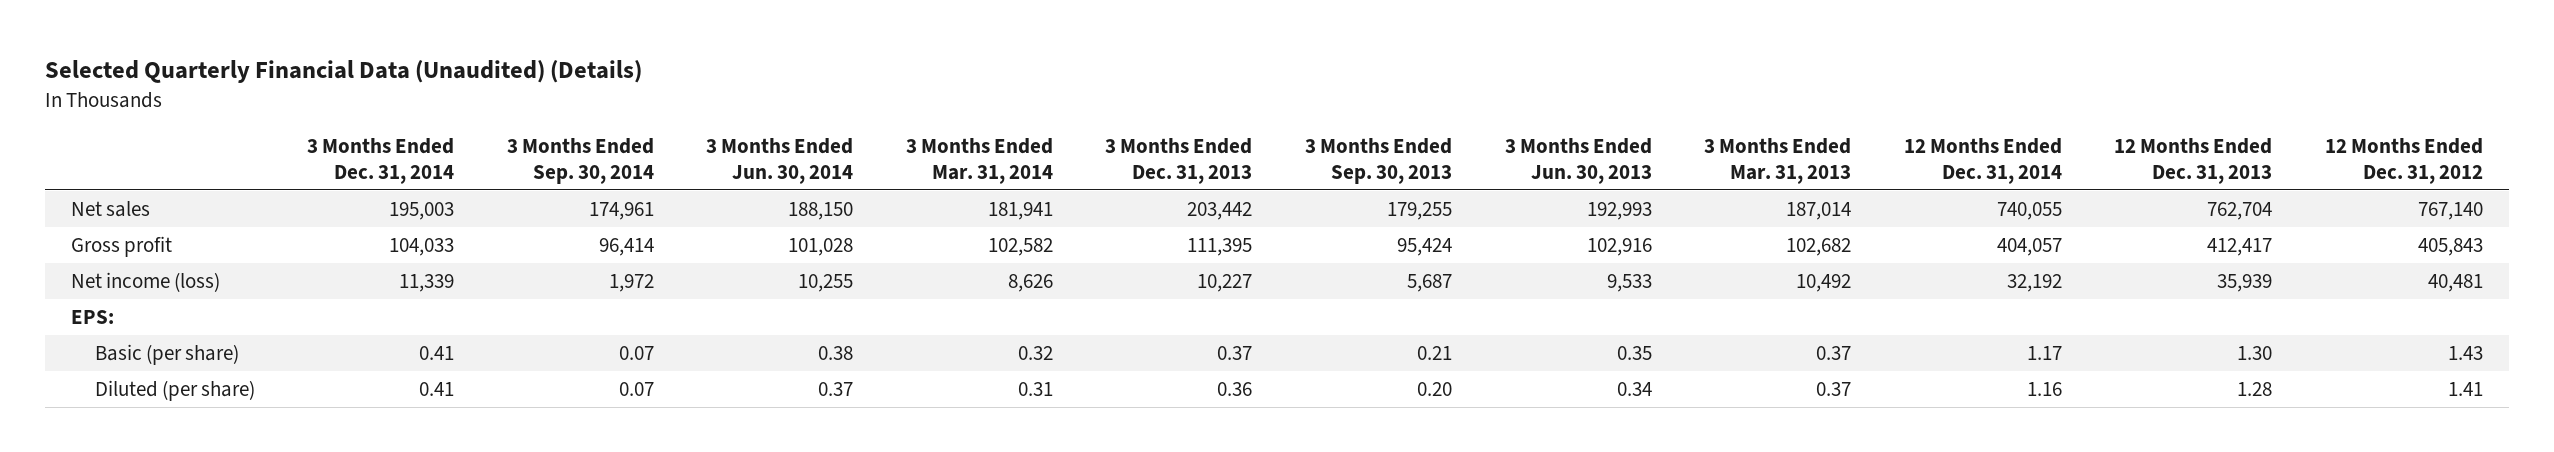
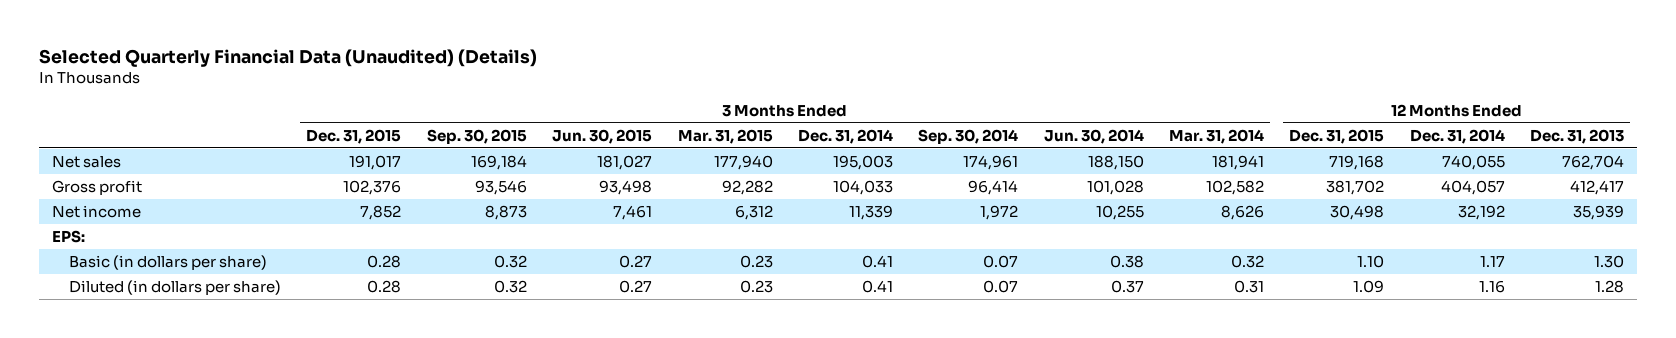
- | 3 Months Ended Dec. 31, 2014 | 3 Months Ended Sep. 30, 2014 | 3 Months Ended Jun. 30, 2014 | 3 Months Ended Mar. 31, 2014 | 3 Months Ended Dec. 31, 2013 | 3 Months Ended Sep. 30, 2013 | 3 Months Ended Jun. 30, 2013 | 3 Months Ended Mar. 31, 2013 | 12 Months Ended Dec. 31, 2014 | 12 Months Ended Dec. 31, 2013 | 12 Months Ended Dec. 31, 2012
+ | 3 Months Ended Dec. 31, 2015 | 3 Months Ended Sep. 30, 2015 | 3 Months Ended Jun. 30, 2015 | 3 Months Ended Mar. 31, 2015 | 3 Months Ended Dec. 31, 2014 | 3 Months Ended Sep. 30, 2014 | 3 Months Ended Jun. 30, 2014 | 3 Months Ended Mar. 31, 2014 | 12 Months Ended Dec. 31, 2015 | 12 Months Ended Dec. 31, 2014 | 12 Months Ended Dec. 31, 2013
- Net income (loss) | 11,339 | 1,972 | 10,255 | 8,626 | 10,227 | 5,687 | 9,533 | 10,492 | 32,192 | 35,939 | 40,481
+ Net income | 7,852 | 8,873 | 7,461 | 6,312 | 11,339 | 1,972 | 10,255 | 8,626 | 30,498 | 32,192 | 35,939
- Basic (per share) | 0.41 | 0.07 | 0.38 | 0.32 | 0.37 | 0.21 | 0.35 | 0.37 | 1.17 | 1.30 | 1.43
- Diluted (per share) | 0.41 | 0.07 | 0.37 | 0.31 | 0.36 | 0.20 | 0.34 | 0.37 | 1.16 | 1.28 | 1.41
+ Basic (in dollars per share) | 0.28 | 0.32 | 0.27 | 0.23 | 0.41 | 0.07 | 0.38 | 0.32 | 1.10 | 1.17 | 1.30
+ Diluted (in dollars per share) | 0.28 | 0.32 | 0.27 | 0.23 | 0.41 | 0.07 | 0.37 | 0.31 | 1.09 | 1.16 | 1.28

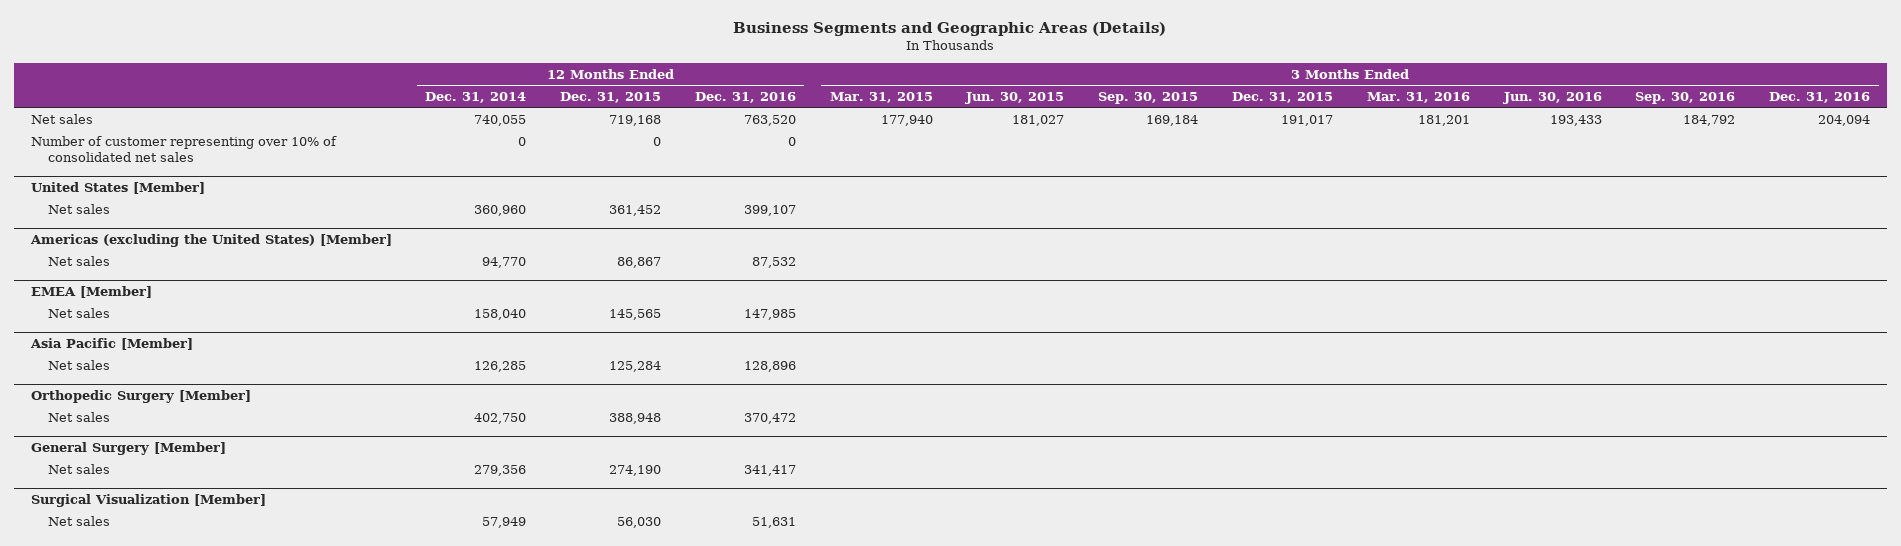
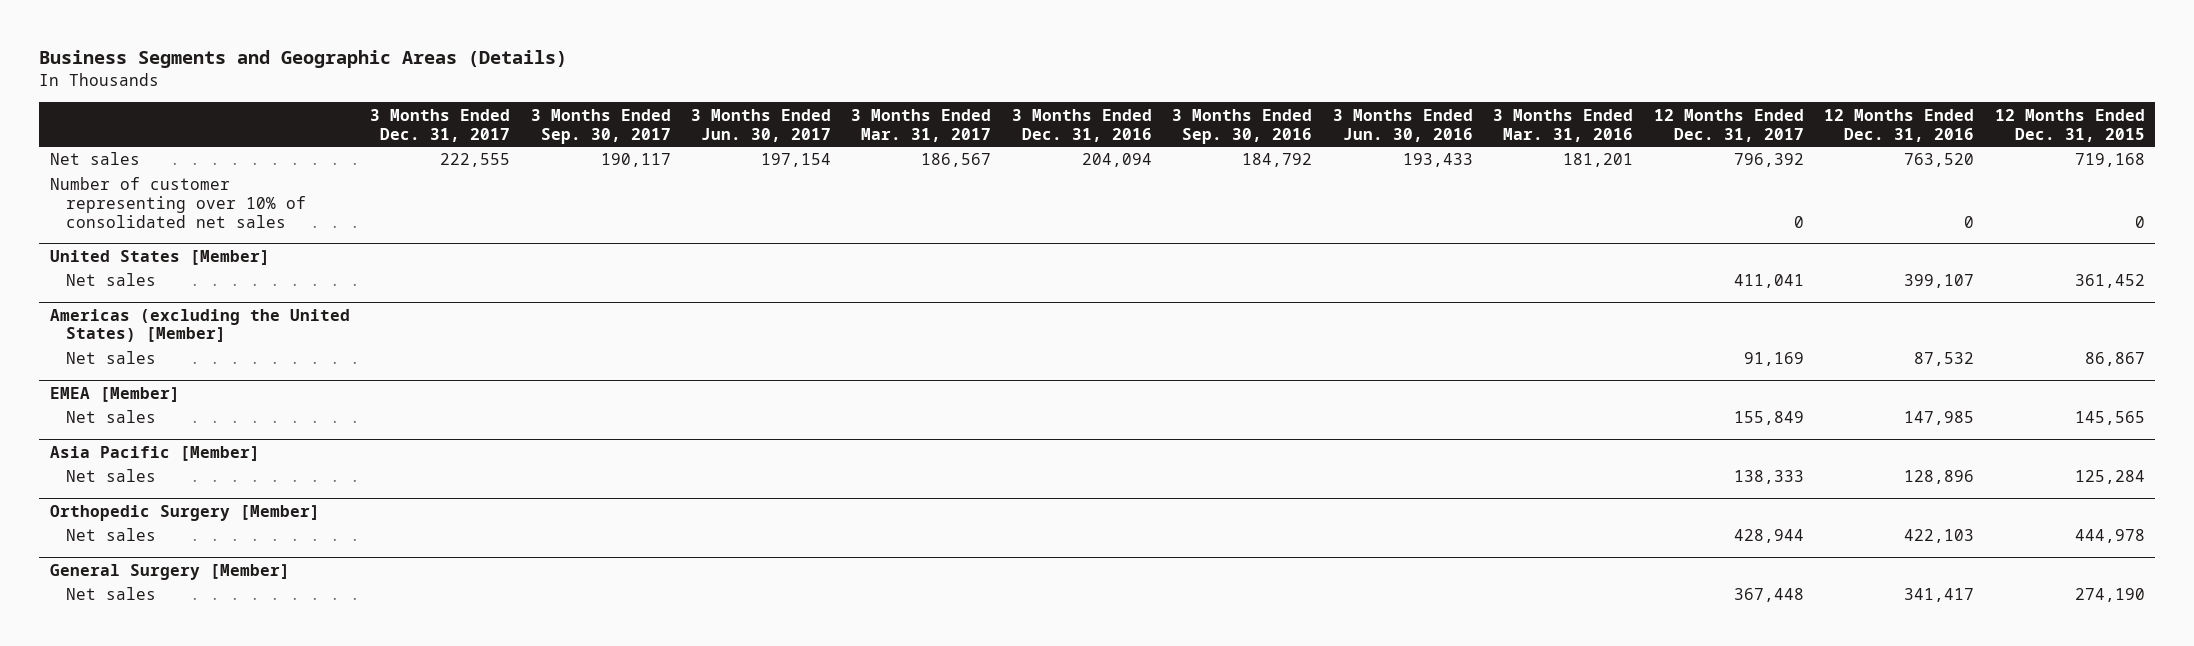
- | 12 Months Ended Dec. 31, 2014 | 12 Months Ended Dec. 31, 2015 | 12 Months Ended Dec. 31, 2016 | 3 Months Ended Mar. 31, 2015 | 3 Months Ended Jun. 30, 2015 | 3 Months Ended Sep. 30, 2015 | 3 Months Ended Dec. 31, 2015 | 3 Months Ended Mar. 31, 2016 | 3 Months Ended Jun. 30, 2016 | 3 Months Ended Sep. 30, 2016 | 3 Months Ended Dec. 31, 2016
+ | 3 Months Ended Dec. 31, 2017 | 3 Months Ended Sep. 30, 2017 | 3 Months Ended Jun. 30, 2017 | 3 Months Ended Mar. 31, 2017 | 3 Months Ended Dec. 31, 2016 | 3 Months Ended Sep. 30, 2016 | 3 Months Ended Jun. 30, 2016 | 3 Months Ended Mar. 31, 2016 | 12 Months Ended Dec. 31, 2017 | 12 Months Ended Dec. 31, 2016 | 12 Months Ended Dec. 31, 2015
@ Orthopedic Surgery [Member]
- Net sales | 402,750 | 388,948 | 370,472 | | | | | | | |
+ Net sales | | | | | | | | | 428,944 | 422,103 | 444,978
- Surgical Visualization [Member]
- Net sales | 57,949 | 56,030 | 51,631 | | | | | | | |

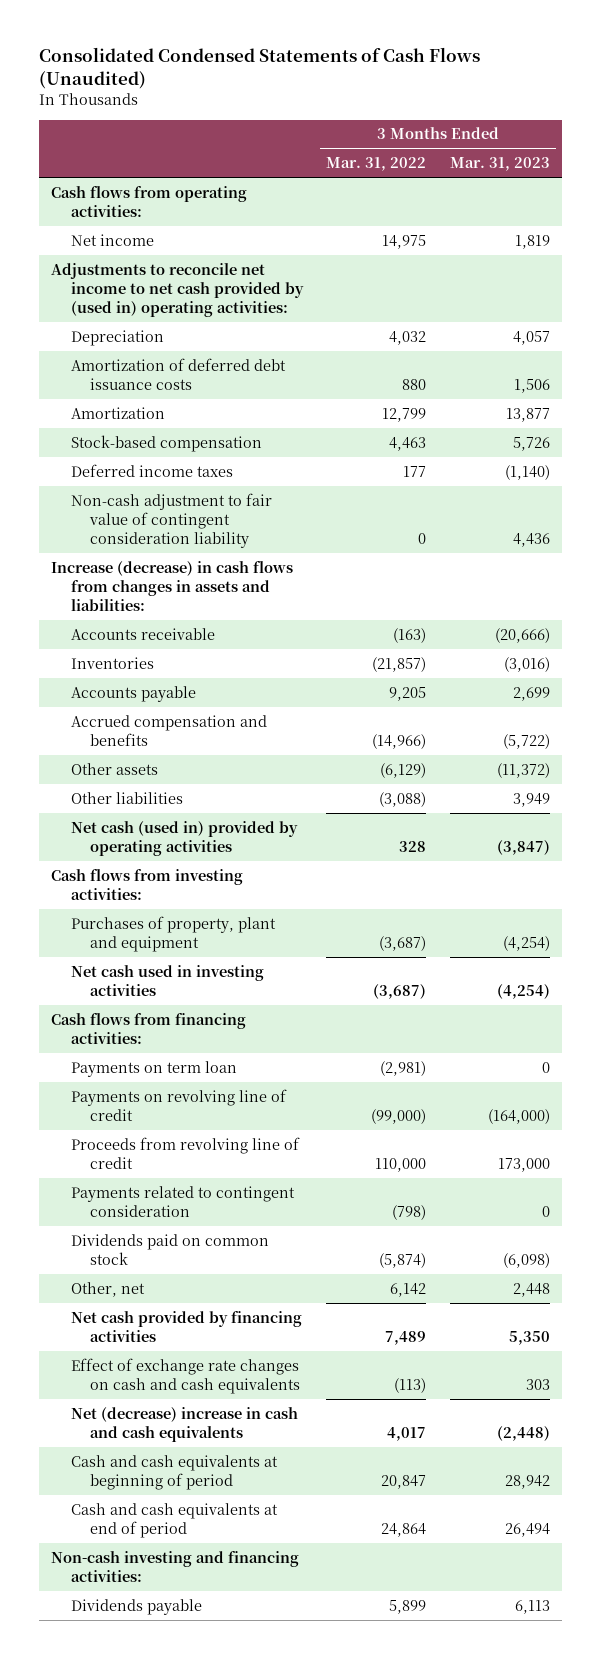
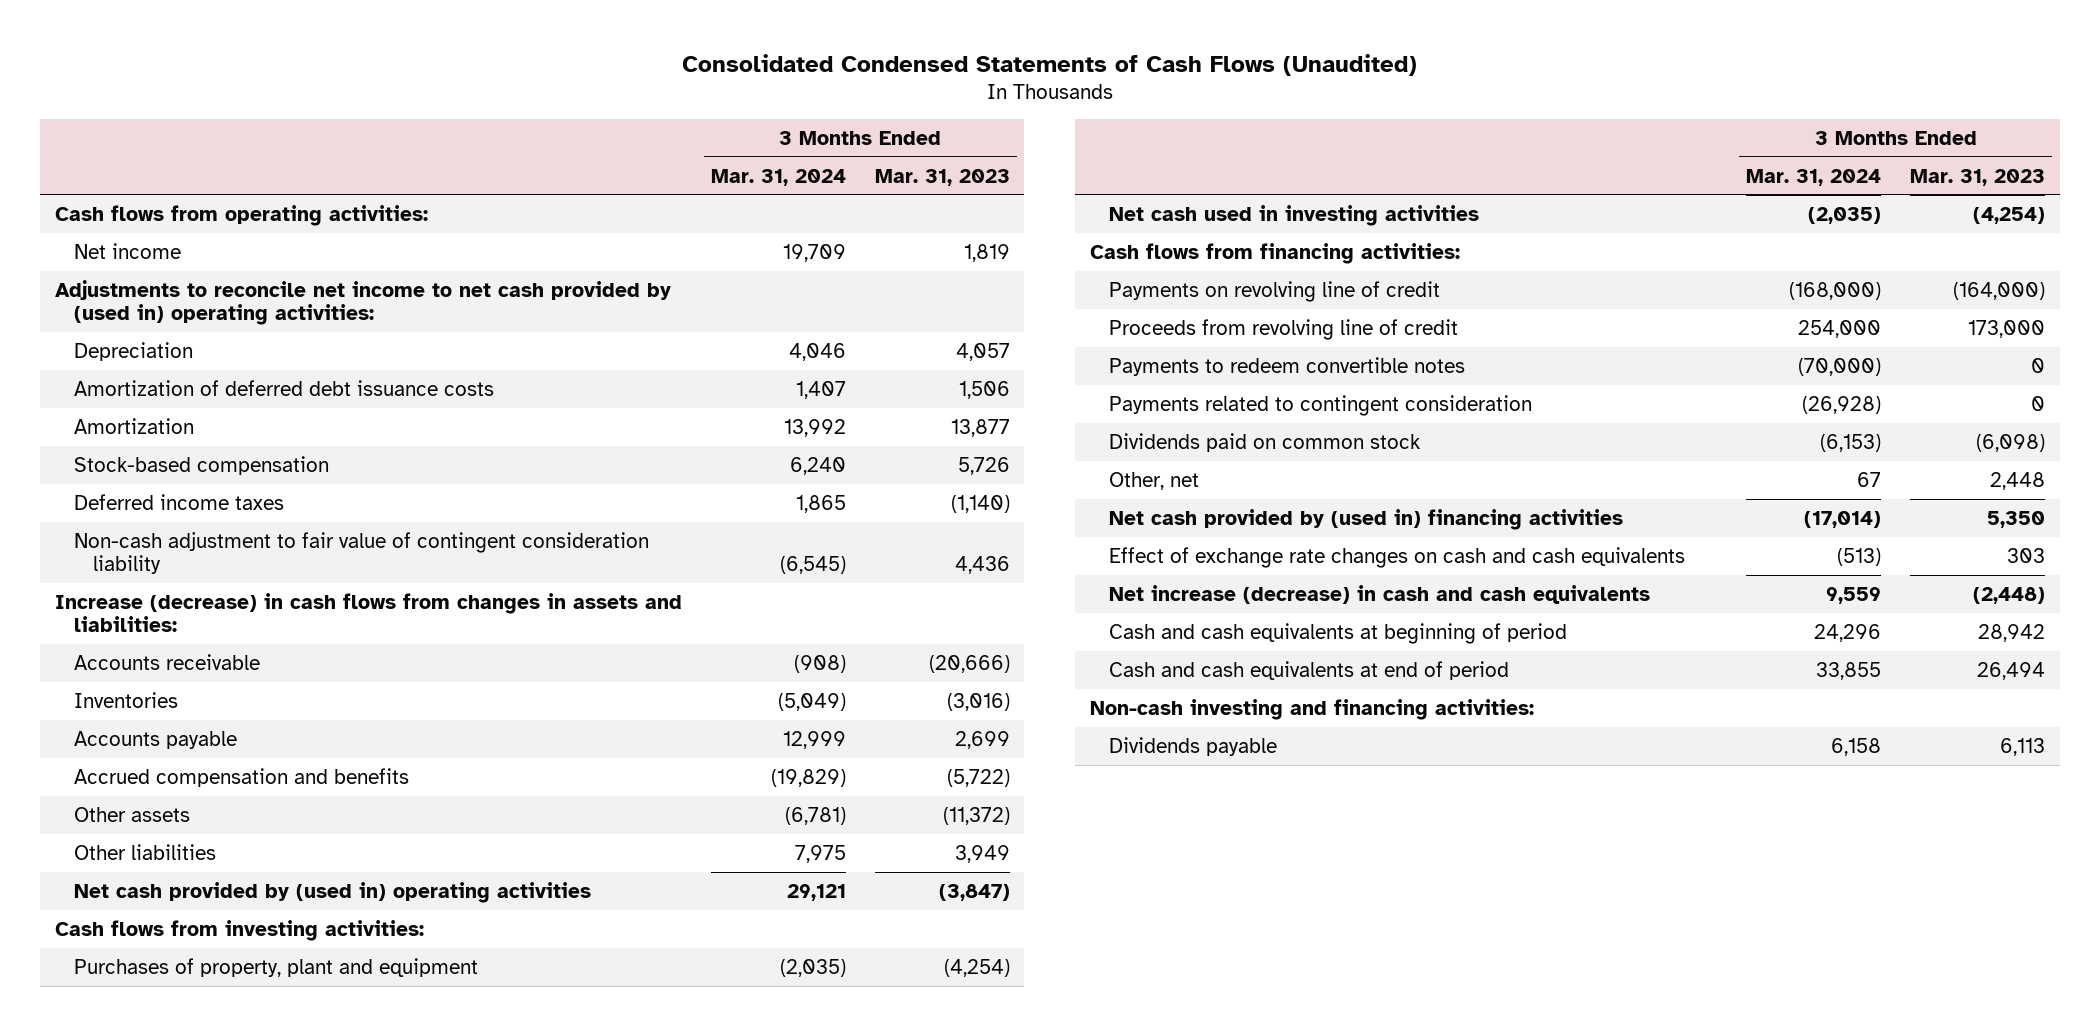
- | 3 Months Ended Mar. 31, 2022 | 3 Months Ended Mar. 31, 2023
+ | 3 Months Ended Mar. 31, 2024 | 3 Months Ended Mar. 31, 2023
- Net cash (used in) provided by operating activities | 328 | (3,847)
+ Net cash provided by (used in) operating activities | 29,121 | (3,847)
- Payments on term loan | (2,981) | 0
+ Payments to redeem convertible notes | (70,000) | 0
- Net cash provided by financing activities | 7,489 | 5,350
+ Net cash provided by (used in) financing activities | (17,014) | 5,350
- Net (decrease) increase in cash and cash equivalents | 4,017 | (2,448)
+ Net increase (decrease) in cash and cash equivalents | 9,559 | (2,448)

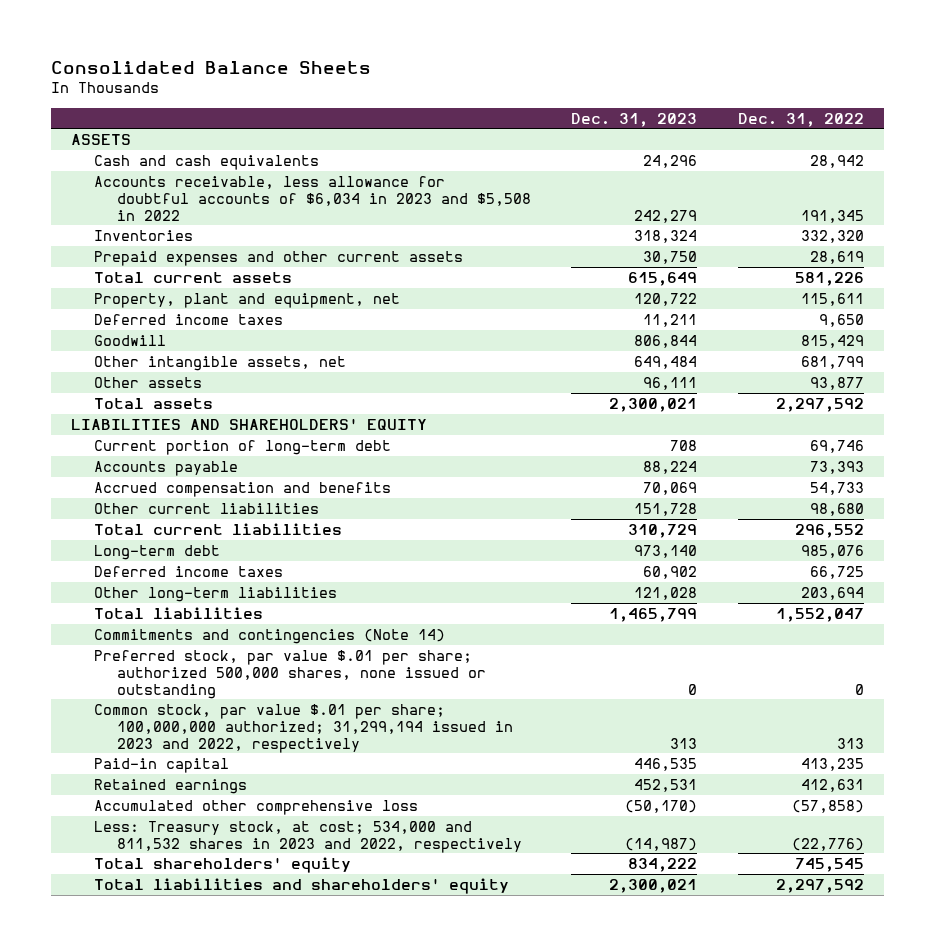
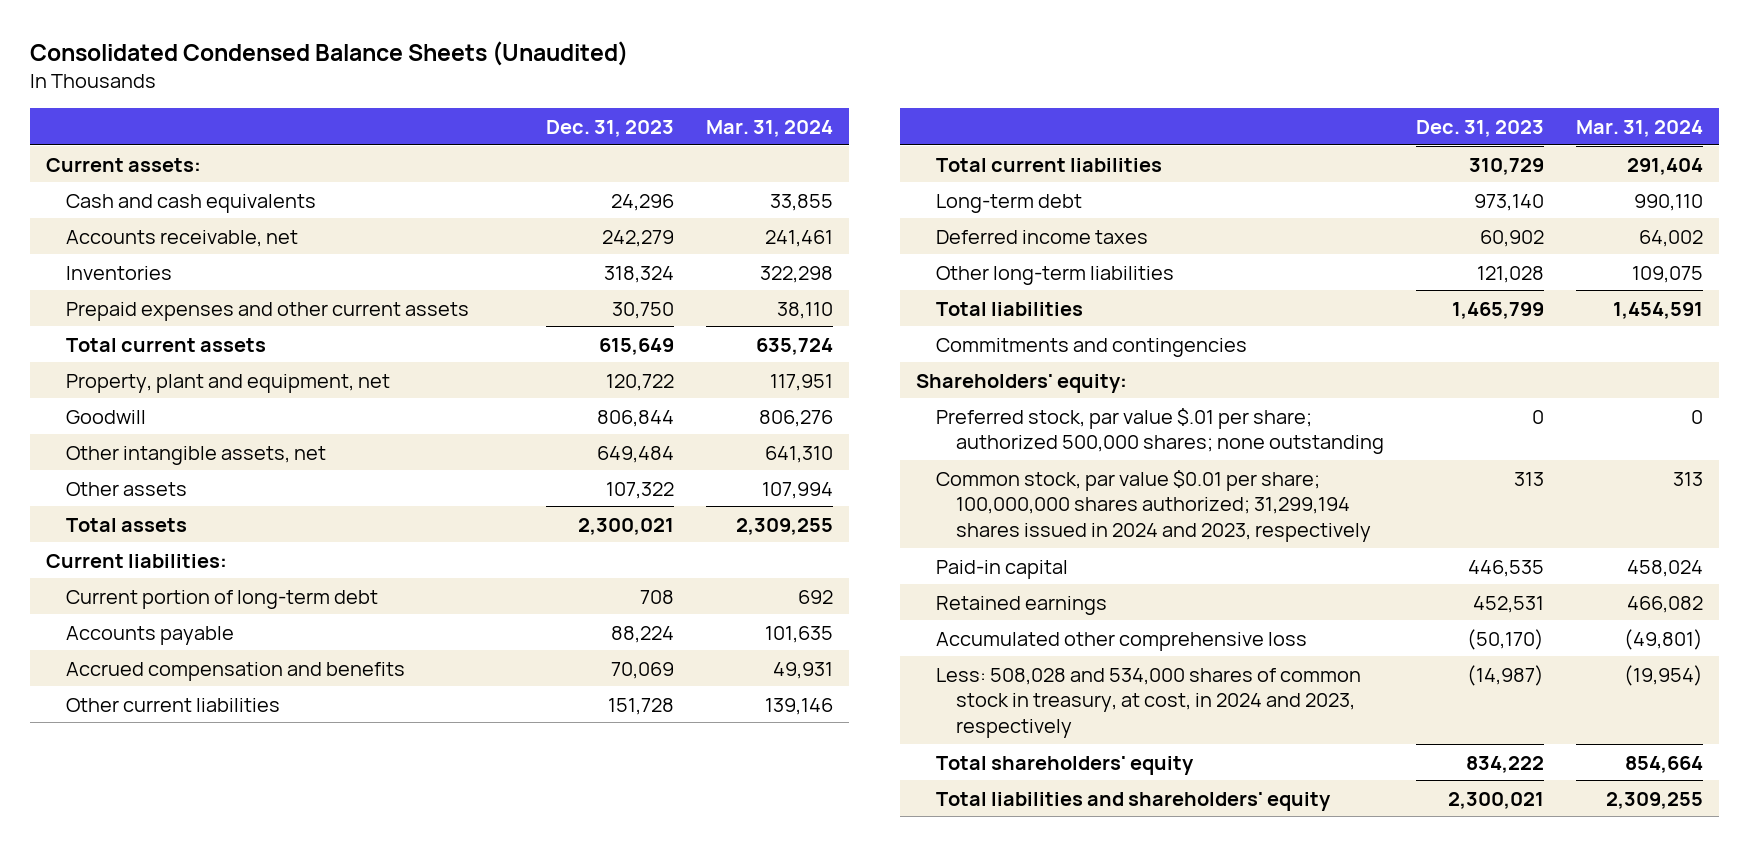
- Consolidated Balance Sheets
+ Consolidated Condensed Balance Sheets (Unaudited)
- | Dec. 31, 2023 | Dec. 31, 2022
+ | Dec. 31, 2023 | Mar. 31, 2024
- ASSETS
+ Current assets:
- Accounts receivable, less allowance for doubtful accounts of $6,034 in 2023 and $5,508 in 2022 | 242,279 | 191,345
+ Accounts receivable, net | 242,279 | 241,461
- Deferred income taxes | 11,211 | 9,650
- Other assets | 96,111 | 93,877
+ Other assets | 107,322 | 107,994
- LIABILITIES AND SHAREHOLDERS' EQUITY
+ Current liabilities:
- Commitments and contingencies (Note 14)
- Preferred stock, par value $.01 per share; authorized 500,000 shares, none issued or outstanding | 0 | 0
- Common stock, par value $.01 per share; 100,000,000 authorized; 31,299,194 issued in 2023 and 2022, respectively | 313 | 313
+ Commitments and contingencies
+ Shareholders' equity:
+ Preferred stock, par value $.01 per share; authorized 500,000 shares; none outstanding | 0 | 0
+ Common stock, par value $0.01 per share; 100,000,000 shares authorized; 31,299,194 shares issued in 2024 and 2023, respectively | 313 | 313
- Less: Treasury stock, at cost; 534,000 and 811,532 shares in 2023 and 2022, respectively | (14,987) | (22,776)
+ Less: 508,028 and 534,000 shares of common stock in treasury, at cost, in 2024 and 2023, respectively | (14,987) | (19,954)

